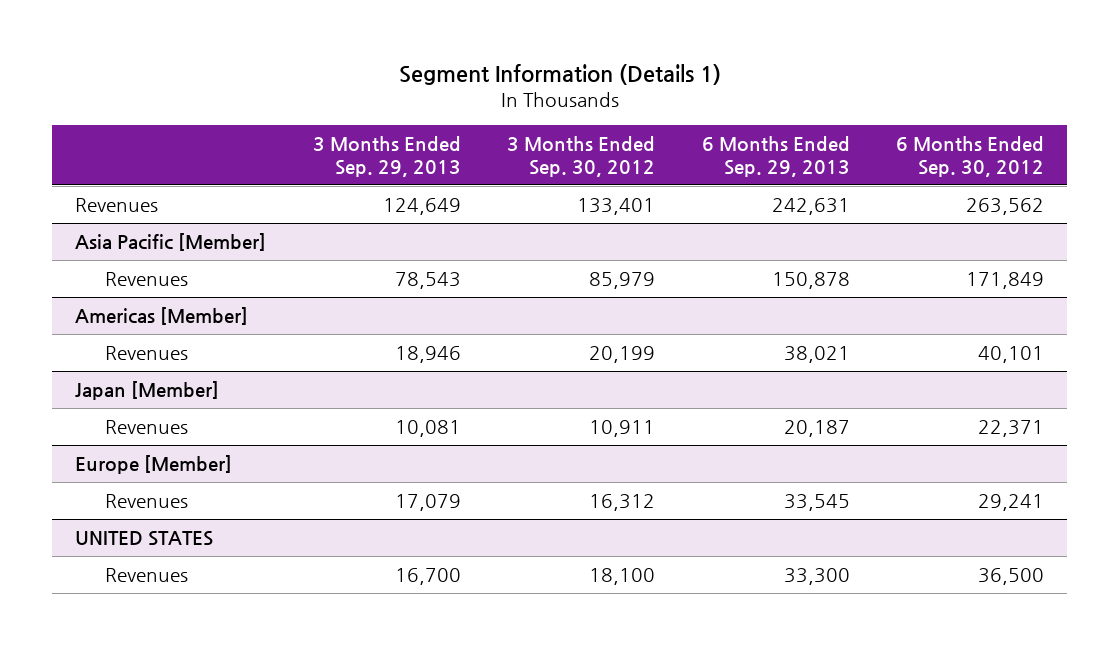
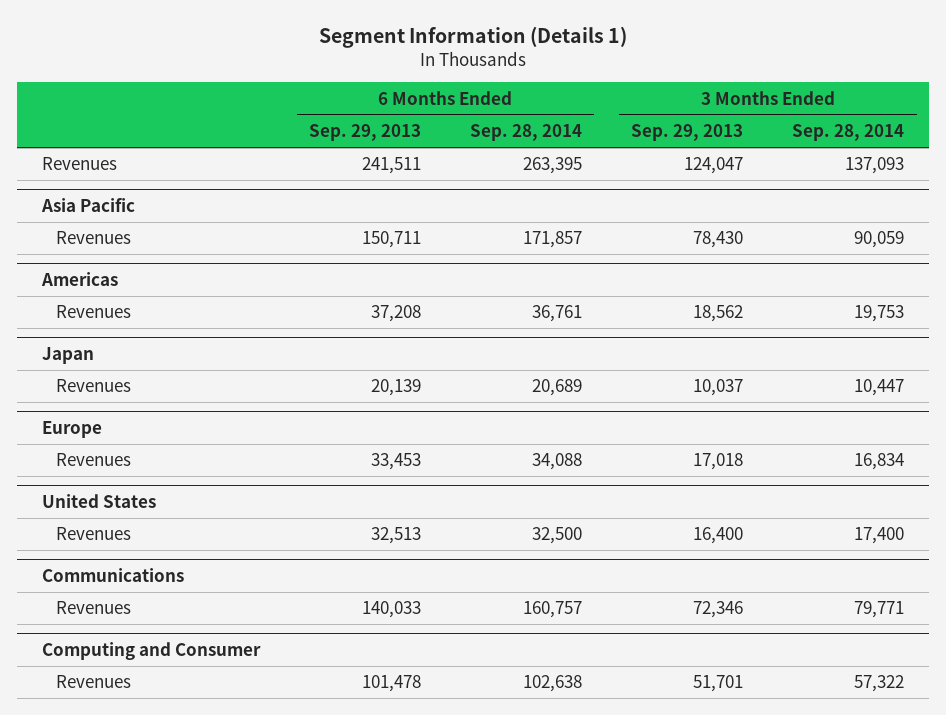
- | 3 Months Ended Sep. 29, 2013 | 3 Months Ended Sep. 30, 2012 | 6 Months Ended Sep. 29, 2013 | 6 Months Ended Sep. 30, 2012
+ | 6 Months Ended Sep. 29, 2013 | 6 Months Ended Sep. 28, 2014 | 3 Months Ended Sep. 29, 2013 | 3 Months Ended Sep. 28, 2014
- Revenues | 124,649 | 133,401 | 242,631 | 263,562
- Asia Pacific [Member]
- Revenues | 78,543 | 85,979 | 150,878 | 171,849
- Americas [Member]
- Revenues | 18,946 | 20,199 | 38,021 | 40,101
- Japan [Member]
- Revenues | 10,081 | 10,911 | 20,187 | 22,371
- Europe [Member]
- Revenues | 17,079 | 16,312 | 33,545 | 29,241
- UNITED STATES
- Revenues | 16,700 | 18,100 | 33,300 | 36,500
+ Revenues | 241,511 | 263,395 | 124,047 | 137,093
+ Asia Pacific
+ Revenues | 150,711 | 171,857 | 78,430 | 90,059
+ Americas
+ Revenues | 37,208 | 36,761 | 18,562 | 19,753
+ Japan
+ Revenues | 20,139 | 20,689 | 10,037 | 10,447
+ Europe
+ Revenues | 33,453 | 34,088 | 17,018 | 16,834
+ United States
+ Revenues | 32,513 | 32,500 | 16,400 | 17,400
+ Communications
+ Revenues | 140,033 | 160,757 | 72,346 | 79,771
+ Computing and Consumer
+ Revenues | 101,478 | 102,638 | 51,701 | 57,322

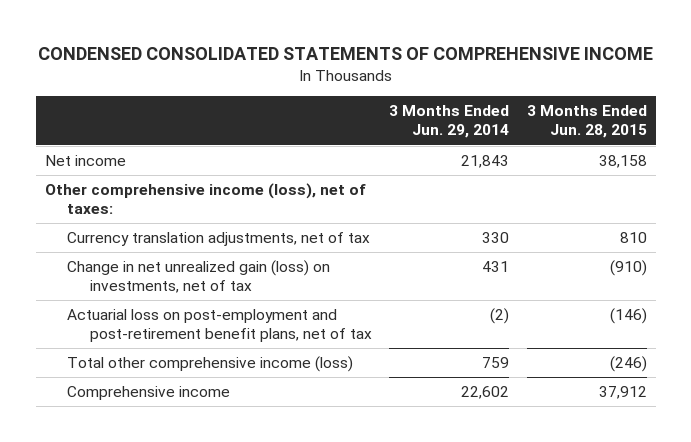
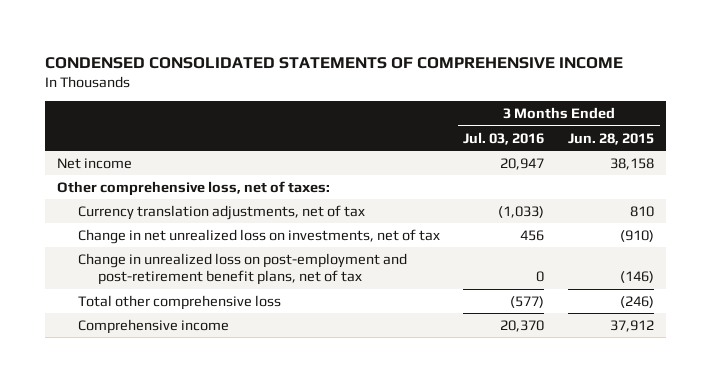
- | 3 Months Ended Jun. 29, 2014 | 3 Months Ended Jun. 28, 2015
+ | 3 Months Ended Jul. 03, 2016 | 3 Months Ended Jun. 28, 2015
- Other comprehensive income (loss), net of taxes:
+ Other comprehensive loss, net of taxes:
- Change in net unrealized gain (loss) on investments, net of tax | 431 | (910)
- Actuarial loss on post-employment and post-retirement benefit plans, net of tax | (2) | (146)
- Total other comprehensive income (loss) | 759 | (246)
+ Change in net unrealized loss on investments, net of tax | 456 | (910)
+ Change in unrealized loss on post-employment and post-retirement benefit plans, net of tax | 0 | (146)
+ Total other comprehensive loss | (577) | (246)

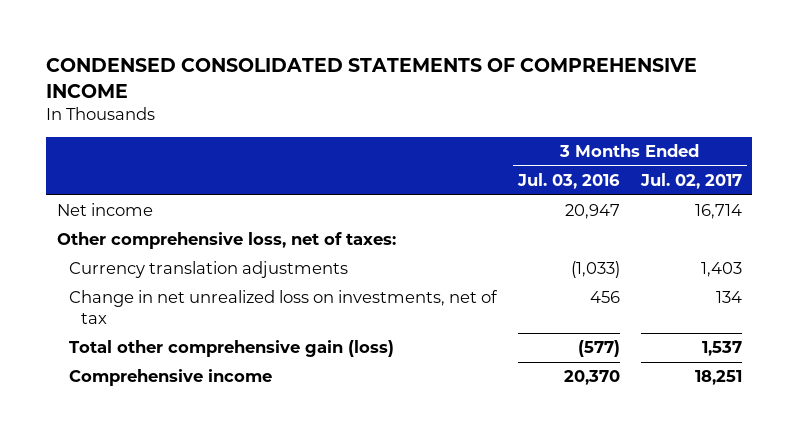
- | 3 Months Ended Jul. 03, 2016 | 3 Months Ended Jun. 28, 2015
+ | 3 Months Ended Jul. 03, 2016 | 3 Months Ended Jul. 02, 2017
- Currency translation adjustments, net of tax | (1,033) | 810
+ Currency translation adjustments | (1,033) | 1,403
- Change in unrealized loss on post-employment and post-retirement benefit plans, net of tax | 0 | (146)
- Total other comprehensive loss | (577) | (246)
+ Total other comprehensive gain (loss) | (577) | 1,537

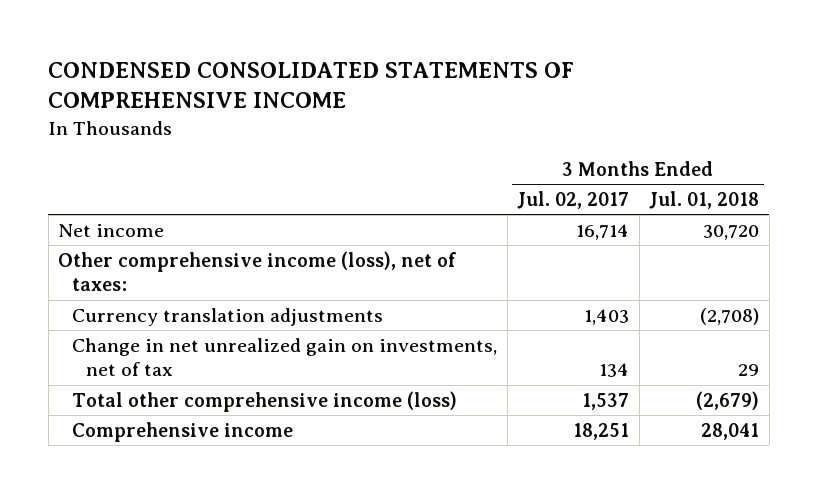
- | 3 Months Ended Jul. 03, 2016 | 3 Months Ended Jul. 02, 2017
+ | 3 Months Ended Jul. 02, 2017 | 3 Months Ended Jul. 01, 2018
- Other comprehensive loss, net of taxes:
+ Other comprehensive income (loss), net of taxes:
- Change in net unrealized loss on investments, net of tax | 456 | 134
- Total other comprehensive gain (loss) | (577) | 1,537
+ Change in net unrealized gain on investments, net of tax | 134 | 29
+ Total other comprehensive income (loss) | 1,537 | (2,679)

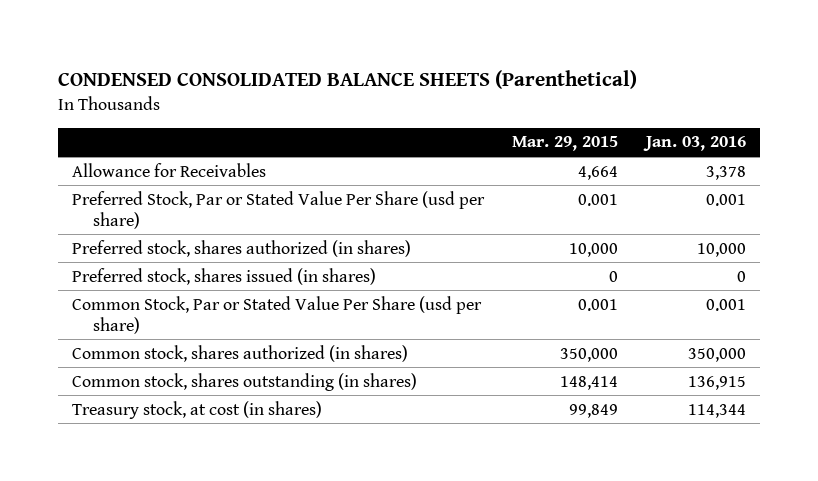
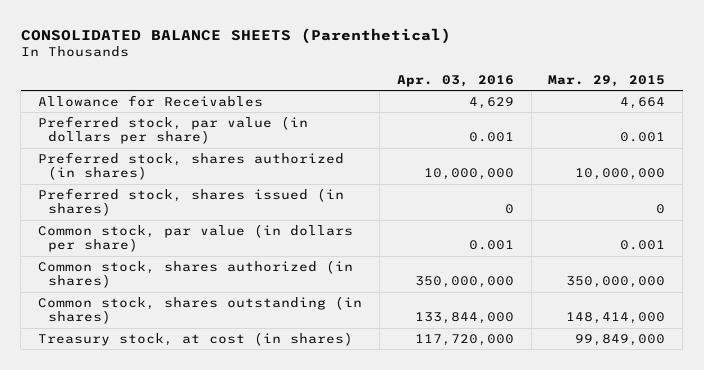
- CONDENSED CONSOLIDATED BALANCE SHEETS (Parenthetical)
+ CONSOLIDATED BALANCE SHEETS (Parenthetical)
- | Mar. 29, 2015 | Jan. 03, 2016
+ | Apr. 03, 2016 | Mar. 29, 2015
- Preferred Stock, Par or Stated Value Per Share (usd per share) | 0.001 | 0.001
- Preferred stock, shares authorized (in shares) | 10,000 | 10,000
+ Preferred stock, par value (in dollars per share) | 0.001 | 0.001
+ Preferred stock, shares authorized (in shares) | 10,000,000 | 10,000,000
- Common Stock, Par or Stated Value Per Share (usd per share) | 0.001 | 0.001
- Common stock, shares authorized (in shares) | 350,000 | 350,000
- Common stock, shares outstanding (in shares) | 148,414 | 136,915
- Treasury stock, at cost (in shares) | 99,849 | 114,344
+ Common stock, par value (in dollars per share) | 0.001 | 0.001
+ Common stock, shares authorized (in shares) | 350,000,000 | 350,000,000
+ Common stock, shares outstanding (in shares) | 133,844,000 | 148,414,000
+ Treasury stock, at cost (in shares) | 117,720,000 | 99,849,000

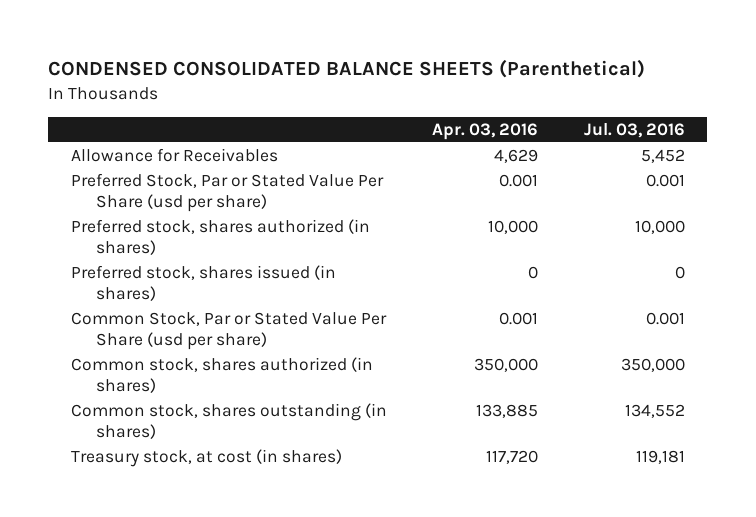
- CONSOLIDATED BALANCE SHEETS (Parenthetical)
+ CONDENSED CONSOLIDATED BALANCE SHEETS (Parenthetical)
- | Apr. 03, 2016 | Mar. 29, 2015
+ | Apr. 03, 2016 | Jul. 03, 2016
- Preferred stock, par value (in dollars per share) | 0.001 | 0.001
- Preferred stock, shares authorized (in shares) | 10,000,000 | 10,000,000
+ Preferred Stock, Par or Stated Value Per Share (usd per share) | 0.001 | 0.001
+ Preferred stock, shares authorized (in shares) | 10,000 | 10,000
- Common stock, par value (in dollars per share) | 0.001 | 0.001
- Common stock, shares authorized (in shares) | 350,000,000 | 350,000,000
- Common stock, shares outstanding (in shares) | 133,844,000 | 148,414,000
- Treasury stock, at cost (in shares) | 117,720,000 | 99,849,000
+ Common Stock, Par or Stated Value Per Share (usd per share) | 0.001 | 0.001
+ Common stock, shares authorized (in shares) | 350,000 | 350,000
+ Common stock, shares outstanding (in shares) | 133,885 | 134,552
+ Treasury stock, at cost (in shares) | 117,720 | 119,181

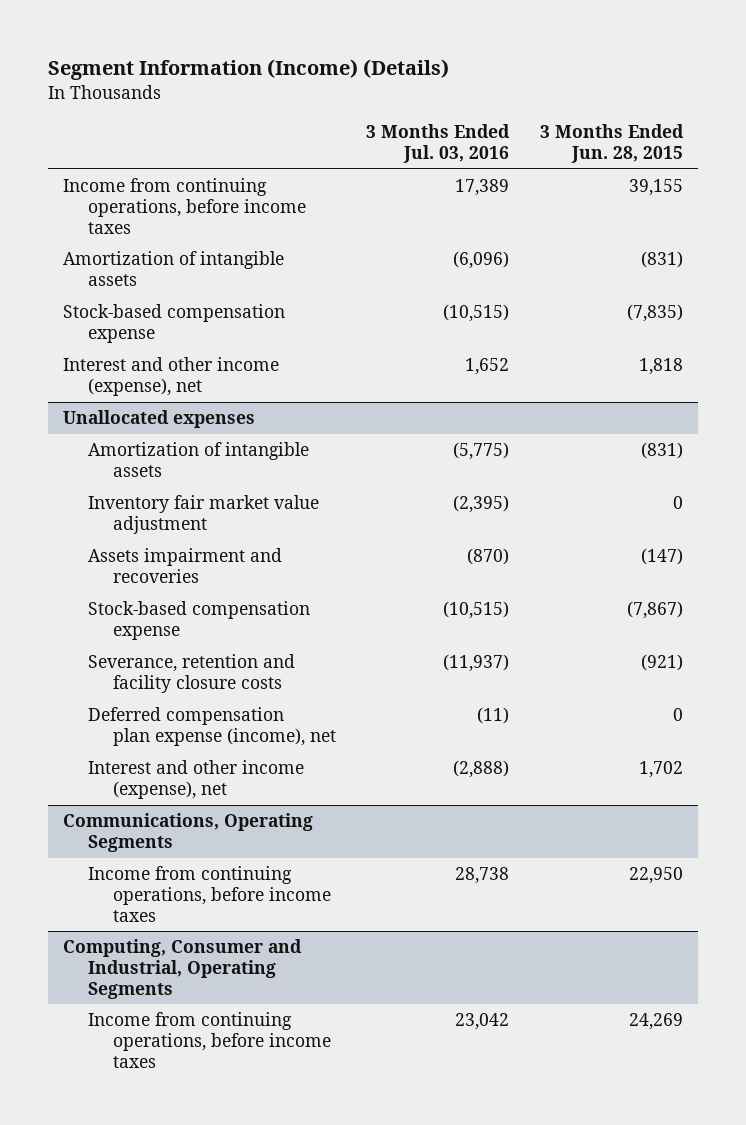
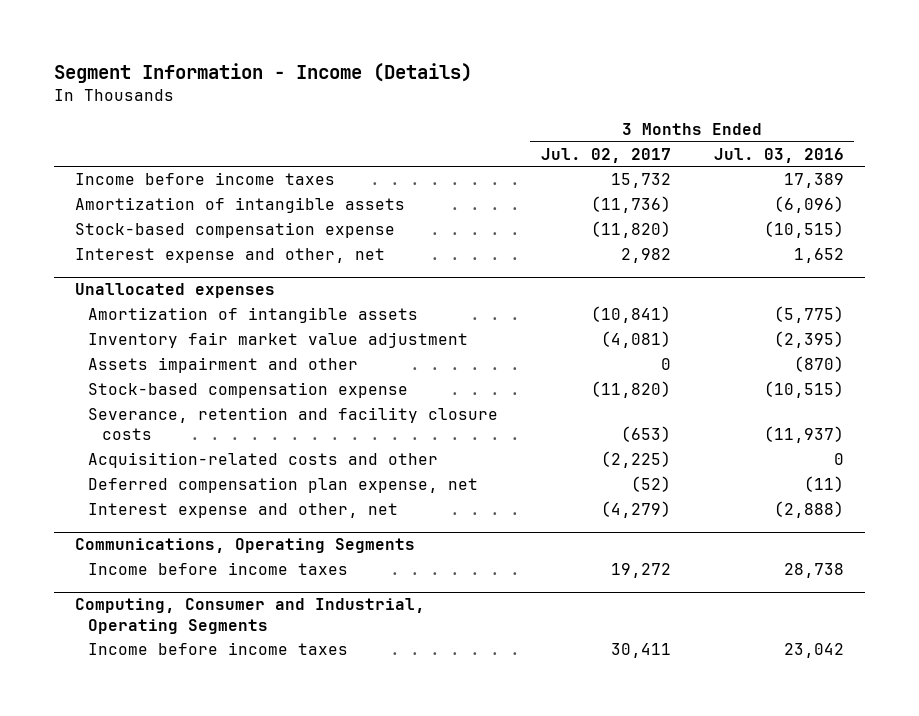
- Segment Information (Income) (Details)
+ Segment Information - Income (Details)
- | 3 Months Ended Jul. 03, 2016 | 3 Months Ended Jun. 28, 2015
+ | 3 Months Ended Jul. 02, 2017 | 3 Months Ended Jul. 03, 2016
- Income from continuing operations, before income taxes | 17,389 | 39,155
+ Income before income taxes | 15,732 | 17,389
- Interest and other income (expense), net | 1,652 | 1,818
+ Interest expense and other, net | 2,982 | 1,652
@ Unallocated expenses
- Assets impairment and recoveries | (870) | (147)
+ Assets impairment and other | 0 | (870)
- Deferred compensation plan expense (income), net | (11) | 0
- Interest and other income (expense), net | (2,888) | 1,702
+ Acquisition-related costs and other | (2,225) | 0
+ Deferred compensation plan expense, net | (52) | (11)
+ Interest expense and other, net | (4,279) | (2,888)
@ Communications, Operating Segments
- Income from continuing operations, before income taxes | 28,738 | 22,950
+ Income before income taxes | 19,272 | 28,738
@ Computing, Consumer and Industrial, Operating Segments
- Income from continuing operations, before income taxes | 23,042 | 24,269
+ Income before income taxes | 30,411 | 23,042

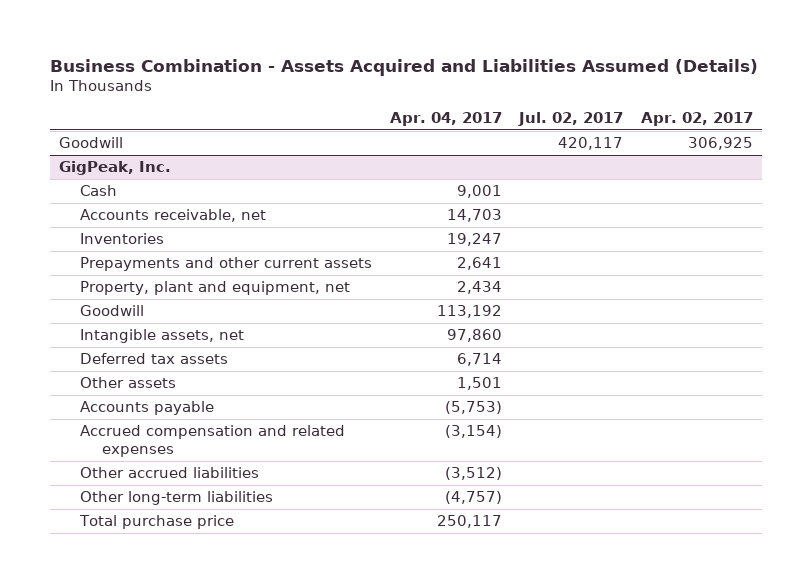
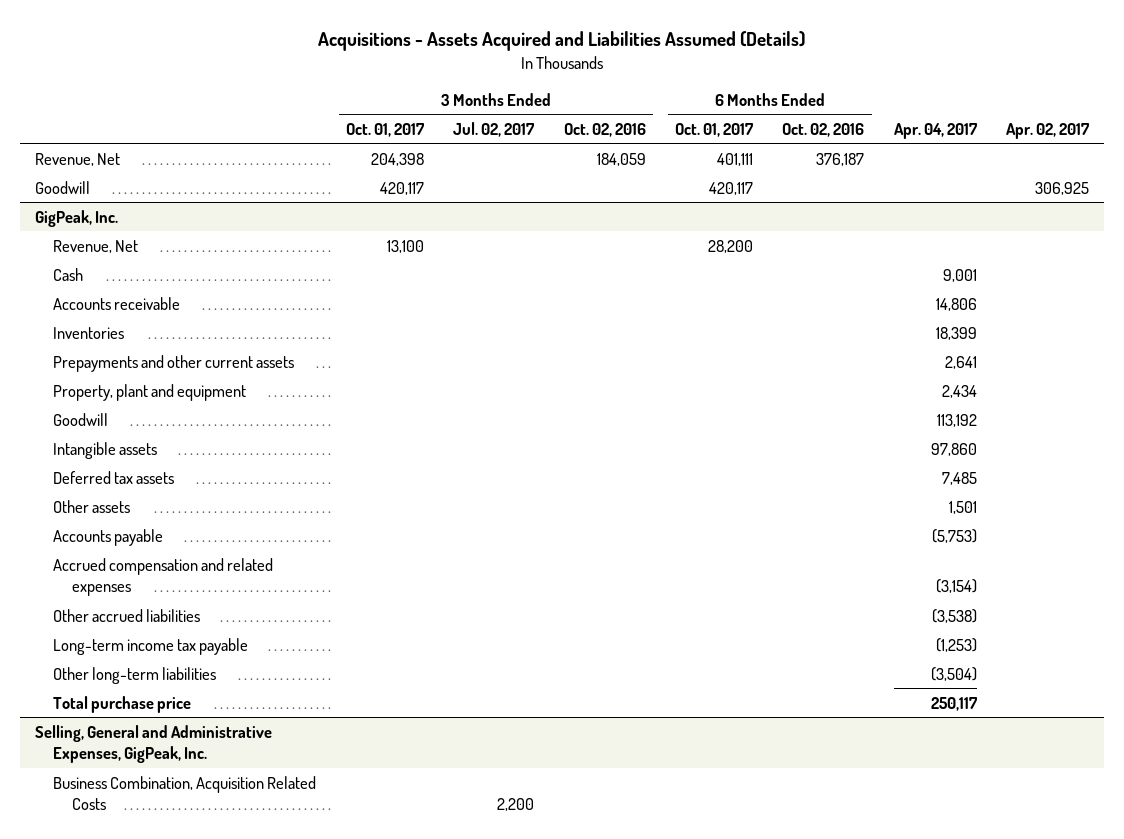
- Business Combination - Assets Acquired and Liabilities Assumed (Details)
+ Acquisitions - Assets Acquired and Liabilities Assumed (Details)
- | Apr. 04, 2017 | Jul. 02, 2017 | Apr. 02, 2017
+ | 3 Months Ended Oct. 01, 2017 | 3 Months Ended Jul. 02, 2017 | 3 Months Ended Oct. 02, 2016 | 6 Months Ended Oct. 01, 2017 | 6 Months Ended Oct. 02, 2016 | Apr. 04, 2017 | Apr. 02, 2017
+ Revenue, Net | 204,398 | | 184,059 | 401,111 | 376,187 | |
@ GigPeak, Inc.
+ Revenue, Net | 13,100 | | | 28,200 | | |
- Accounts receivable, net | 14,703 | |
- Inventories | 19,247 | |
+ Accounts receivable | | | | | | 14,806 |
+ Inventories | | | | | | 18,399 |
- Property, plant and equipment, net | 2,434 | |
+ Property, plant and equipment | | | | | | 2,434 |
- Intangible assets, net | 97,860 | |
- Deferred tax assets | 6,714 | |
+ Intangible assets | | | | | | 97,860 |
+ Deferred tax assets | | | | | | 7,485 |
- Other accrued liabilities | (3,512) | |
- Other long-term liabilities | (4,757) | |
+ Other accrued liabilities | | | | | | (3,538) |
+ Long-term income tax payable | | | | | | (1,253) |
+ Other long-term liabilities | | | | | | (3,504) |
+ Selling, General and Administrative Expenses, GigPeak, Inc.
+ Business Combination, Acquisition Related Costs | | 2,200 | | | | |

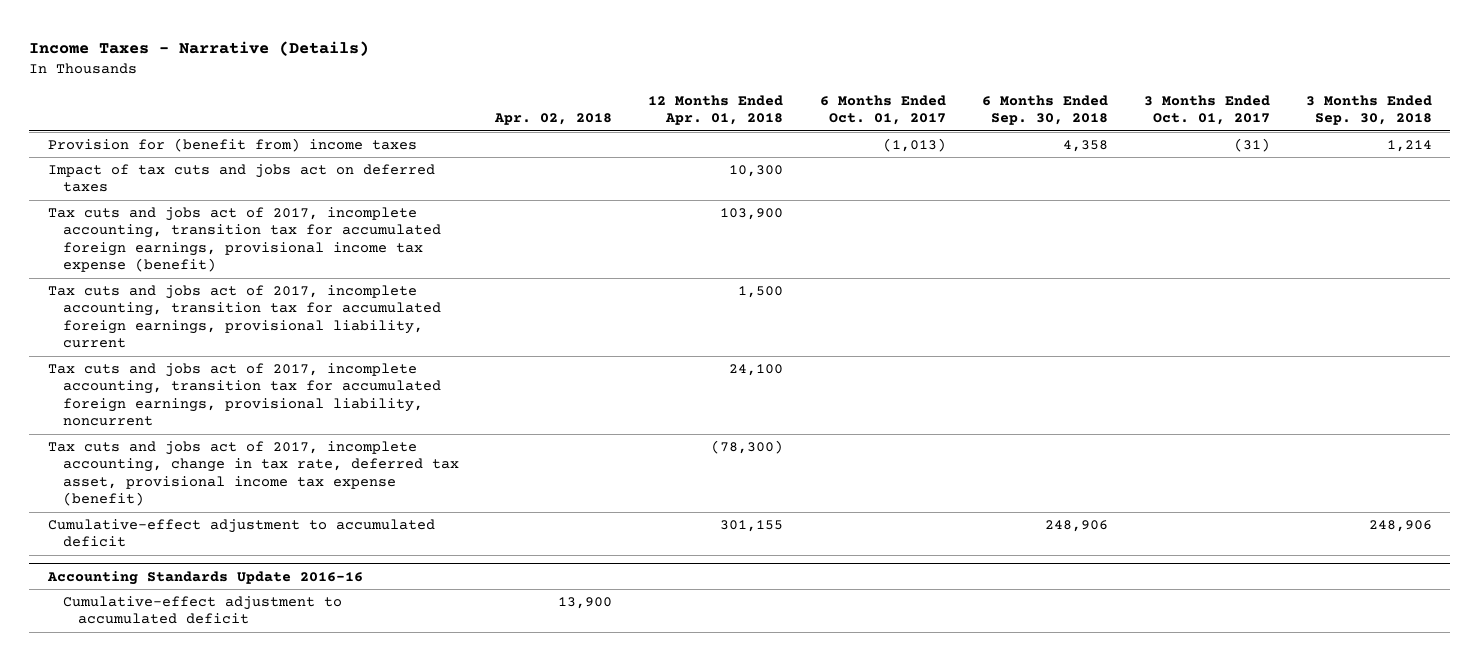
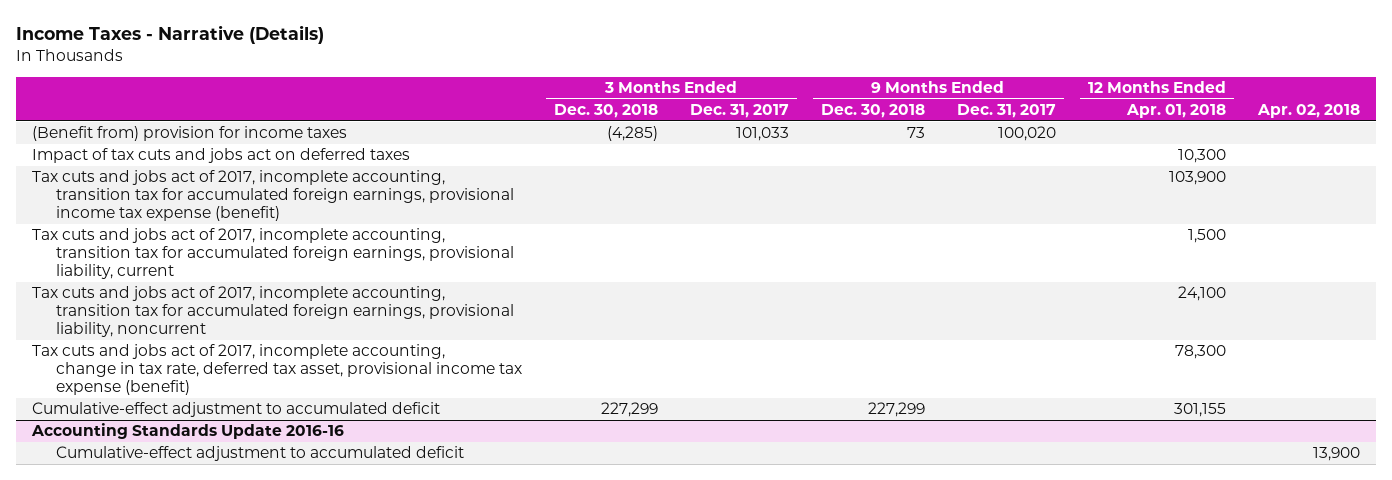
- | Apr. 02, 2018 | 12 Months Ended Apr. 01, 2018 | 6 Months Ended Oct. 01, 2017 | 6 Months Ended Sep. 30, 2018 | 3 Months Ended Oct. 01, 2017 | 3 Months Ended Sep. 30, 2018
+ | 3 Months Ended Dec. 30, 2018 | 3 Months Ended Dec. 31, 2017 | 9 Months Ended Dec. 30, 2018 | 9 Months Ended Dec. 31, 2017 | 12 Months Ended Apr. 01, 2018 | Apr. 02, 2018
- Provision for (benefit from) income taxes | | | (1,013) | 4,358 | (31) | 1,214
+ (Benefit from) provision for income taxes | (4,285) | 101,033 | 73 | 100,020 | |
- Tax cuts and jobs act of 2017, incomplete accounting, change in tax rate, deferred tax asset, provisional income tax expense (benefit) | | (78,300) | | | |
+ Tax cuts and jobs act of 2017, incomplete accounting, change in tax rate, deferred tax asset, provisional income tax expense (benefit) | | | | | 78,300 |

